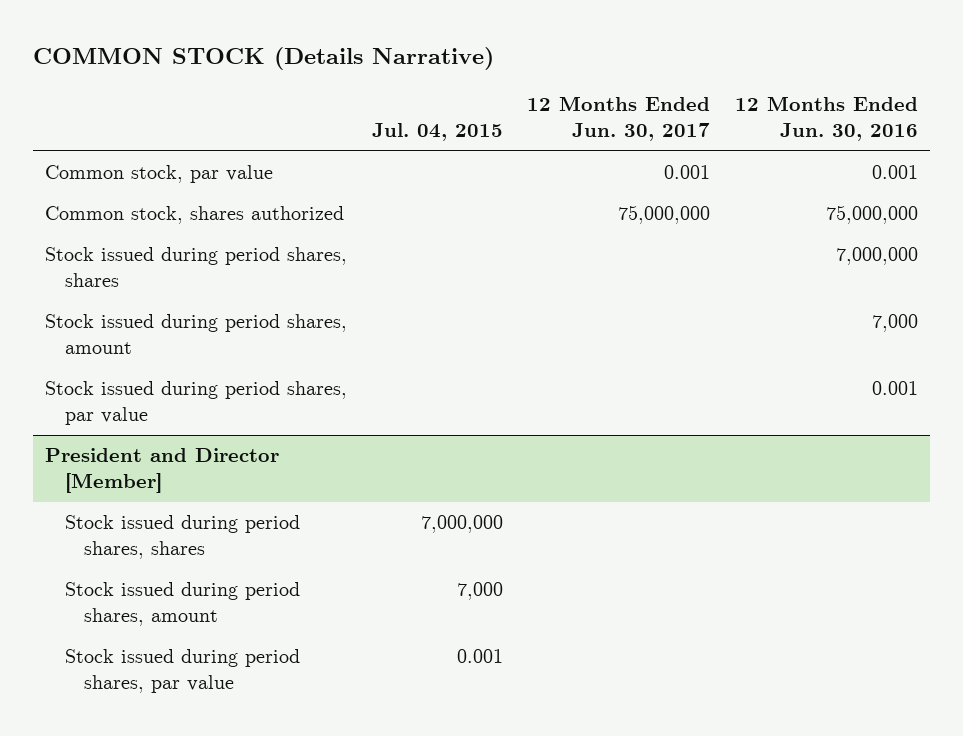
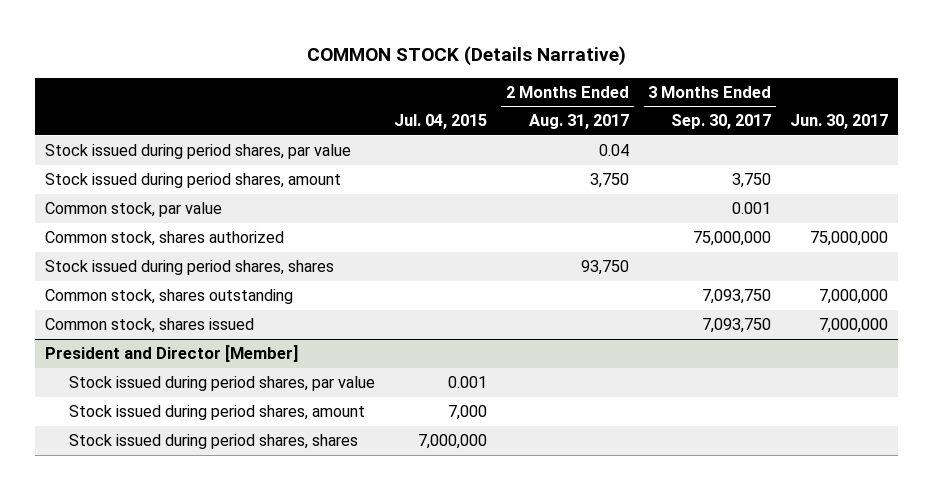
- | Jul. 04, 2015 | 12 Months Ended Jun. 30, 2017 | 12 Months Ended Jun. 30, 2016
+ | Jul. 04, 2015 | 2 Months Ended Aug. 31, 2017 | 3 Months Ended Sep. 30, 2017 | Jun. 30, 2017
moved up: Stock issued during period shares, par value | | 0.04 | |
moved up: Stock issued during period shares, amount | | 3,750 | 3,750 |
+ Common stock, shares outstanding | | | 7,093,750 | 7,000,000
+ Common stock, shares issued | | | 7,093,750 | 7,000,000
@ President and Director [Member]
moved down: Stock issued during period shares, amount | 7,000 | | |
moved down: Stock issued during period shares, shares | 7,000,000 | | |

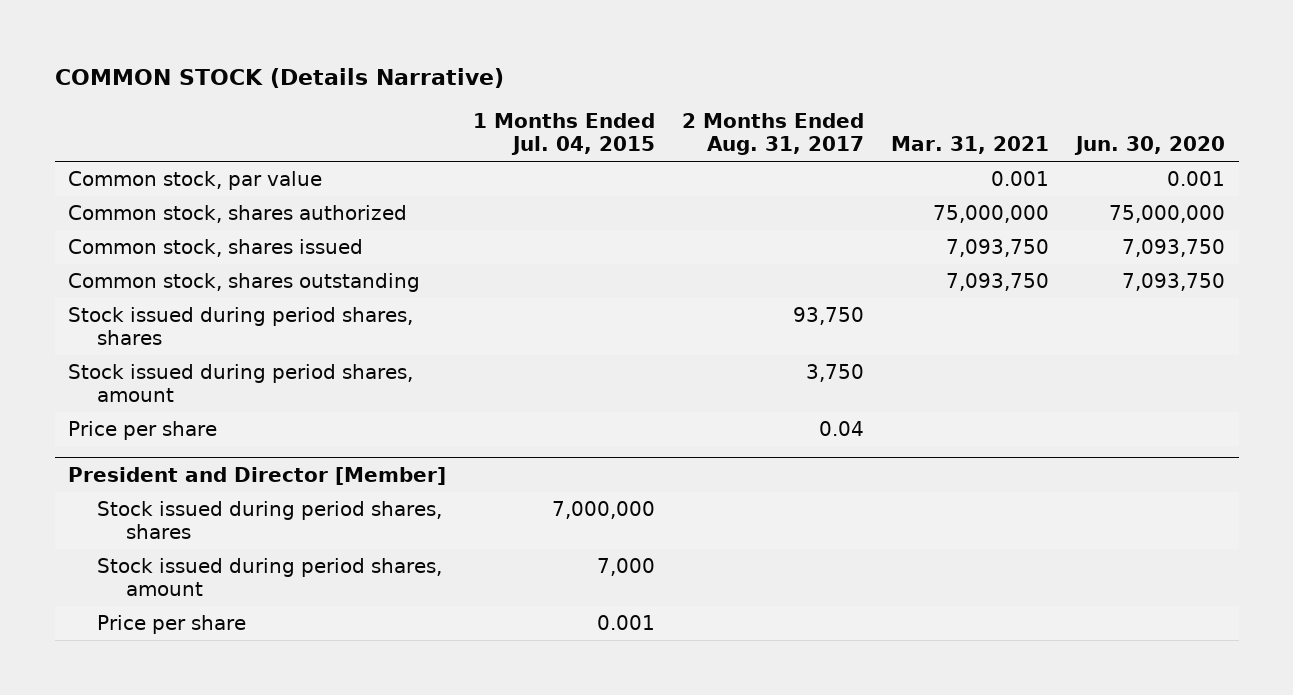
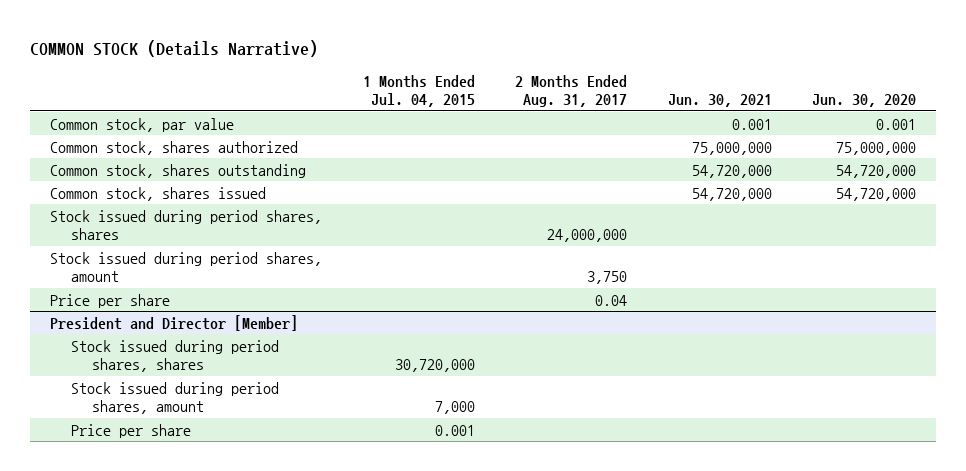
- | 1 Months Ended Jul. 04, 2015 | 2 Months Ended Aug. 31, 2017 | Mar. 31, 2021 | Jun. 30, 2020
+ | 1 Months Ended Jul. 04, 2015 | 2 Months Ended Aug. 31, 2017 | Jun. 30, 2021 | Jun. 30, 2020
- Common stock, shares issued | | | 7,093,750 | 7,093,750
- Common stock, shares outstanding | | | 7,093,750 | 7,093,750
- Stock issued during period shares, shares | | 93,750 | |
+ Common stock, shares outstanding | | | 54,720,000 | 54,720,000
+ Common stock, shares issued | | | 54,720,000 | 54,720,000
+ Stock issued during period shares, shares | | 24,000,000 | |
@ President and Director [Member]
- Stock issued during period shares, shares | 7,000,000 | | |
+ Stock issued during period shares, shares | 30,720,000 | | |

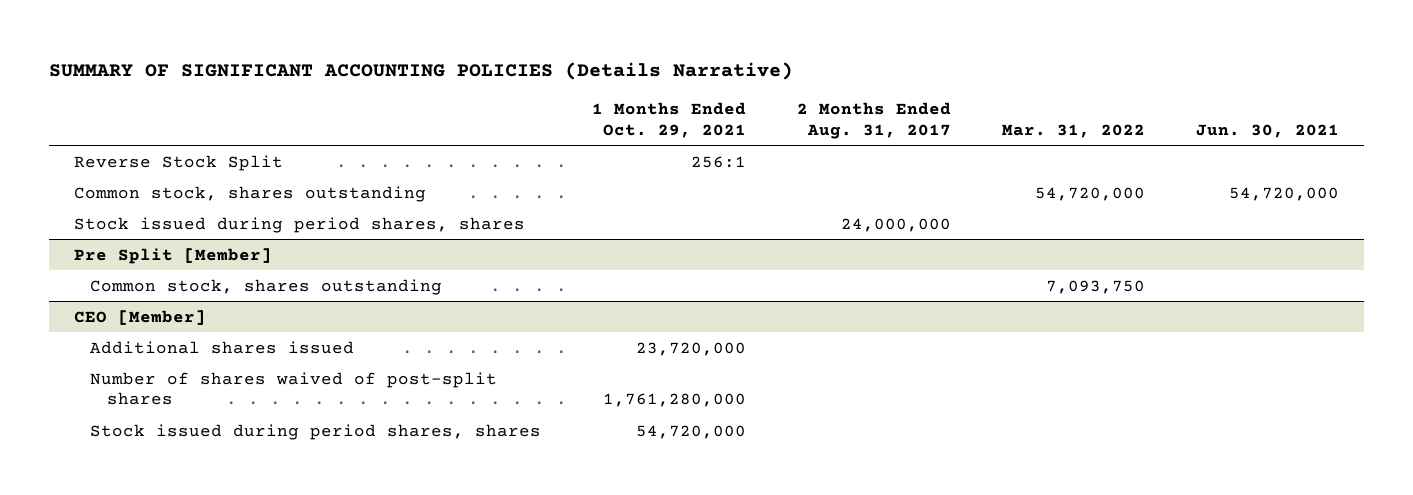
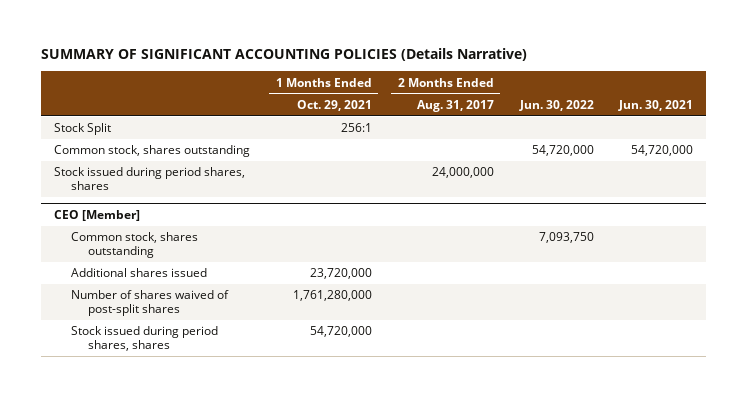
- | 1 Months Ended Oct. 29, 2021 | 2 Months Ended Aug. 31, 2017 | Mar. 31, 2022 | Jun. 30, 2021
+ | 1 Months Ended Oct. 29, 2021 | 2 Months Ended Aug. 31, 2017 | Jun. 30, 2022 | Jun. 30, 2021
- Reverse Stock Split | 256:1 | | |
+ Stock Split | 256:1 | | |
- Pre Split [Member]
- Common stock, shares outstanding | | | 7,093,750 |
@ CEO [Member]
+ Common stock, shares outstanding | | | 7,093,750 |

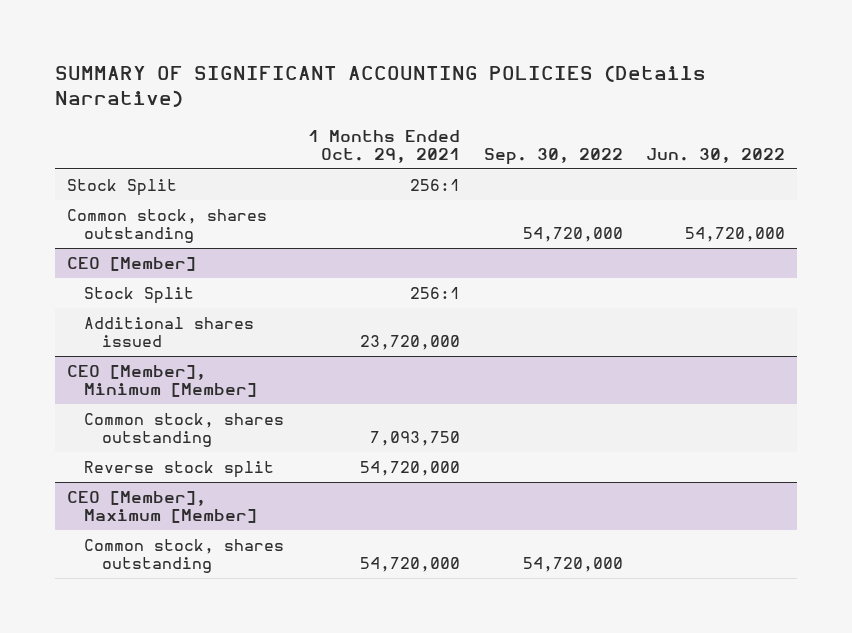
- | 1 Months Ended Oct. 29, 2021 | 2 Months Ended Aug. 31, 2017 | Jun. 30, 2022 | Jun. 30, 2021
+ | 1 Months Ended Oct. 29, 2021 | Sep. 30, 2022 | Jun. 30, 2022
- Stock issued during period shares, shares | | 24,000,000 | |
@ CEO [Member]
- Common stock, shares outstanding | | | 7,093,750 |
+ Stock Split | 256:1 | |
- Number of shares waived of post-split shares | 1,761,280,000 | | |
- Stock issued during period shares, shares | 54,720,000 | | |
+ CEO [Member], Minimum [Member]
+ Common stock, shares outstanding | 7,093,750 | |
+ Reverse stock split | 54,720,000 | |
+ CEO [Member], Maximum [Member]
+ Common stock, shares outstanding | 54,720,000 | 54,720,000 |

